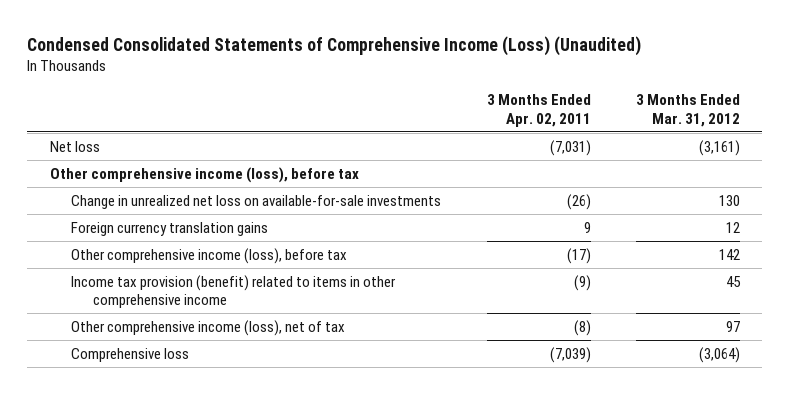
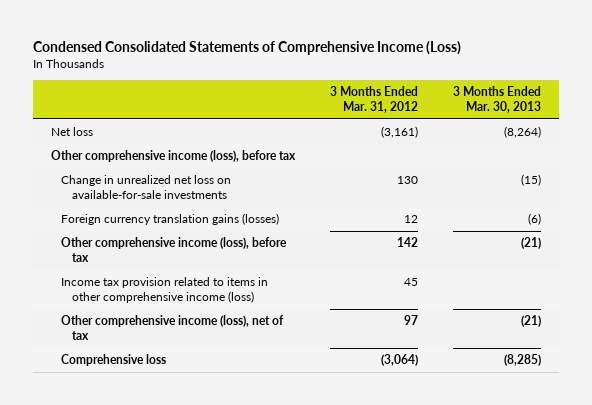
- Condensed Consolidated Statements of Comprehensive Income (Loss) (Unaudited)
+ Condensed Consolidated Statements of Comprehensive Income (Loss)
- | 3 Months Ended Apr. 02, 2011 | 3 Months Ended Mar. 31, 2012
+ | 3 Months Ended Mar. 31, 2012 | 3 Months Ended Mar. 30, 2013
- Foreign currency translation gains | 9 | 12
+ Foreign currency translation gains (losses) | 12 | (6)
- Income tax provision (benefit) related to items in other comprehensive income | (9) | 45
+ Income tax provision related to items in other comprehensive income (loss) | 45 |

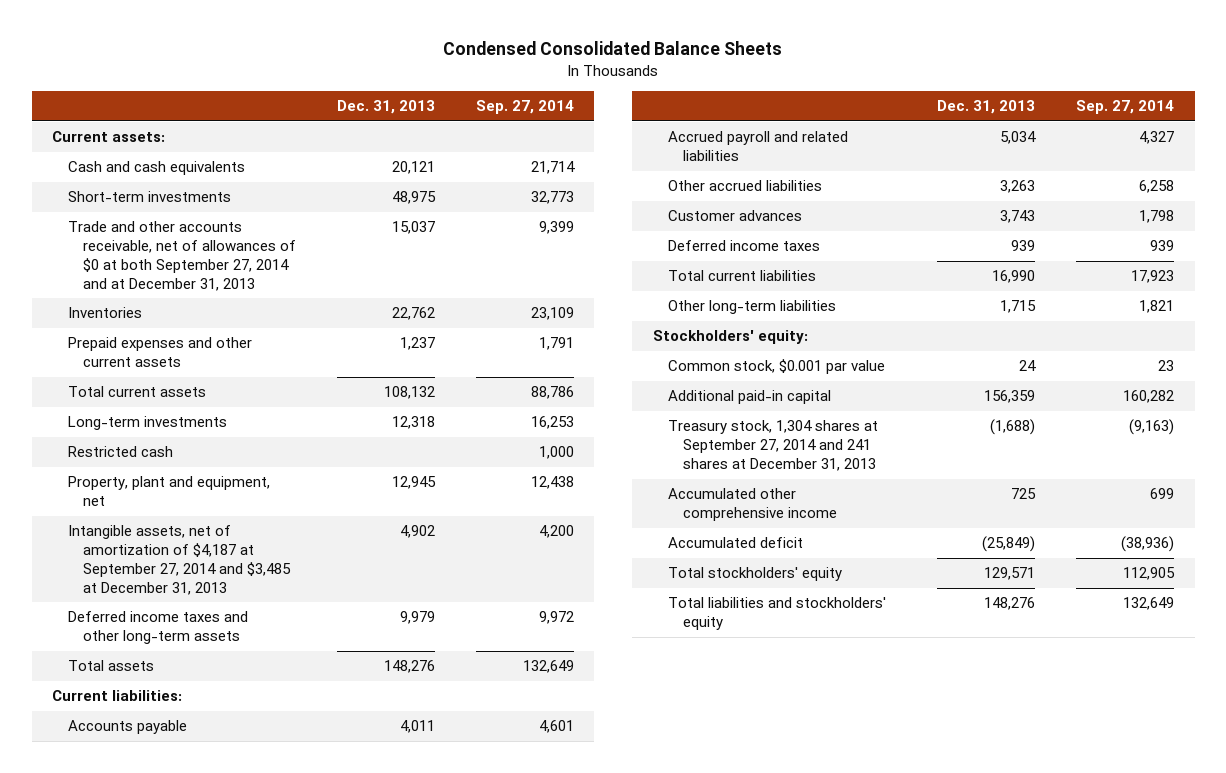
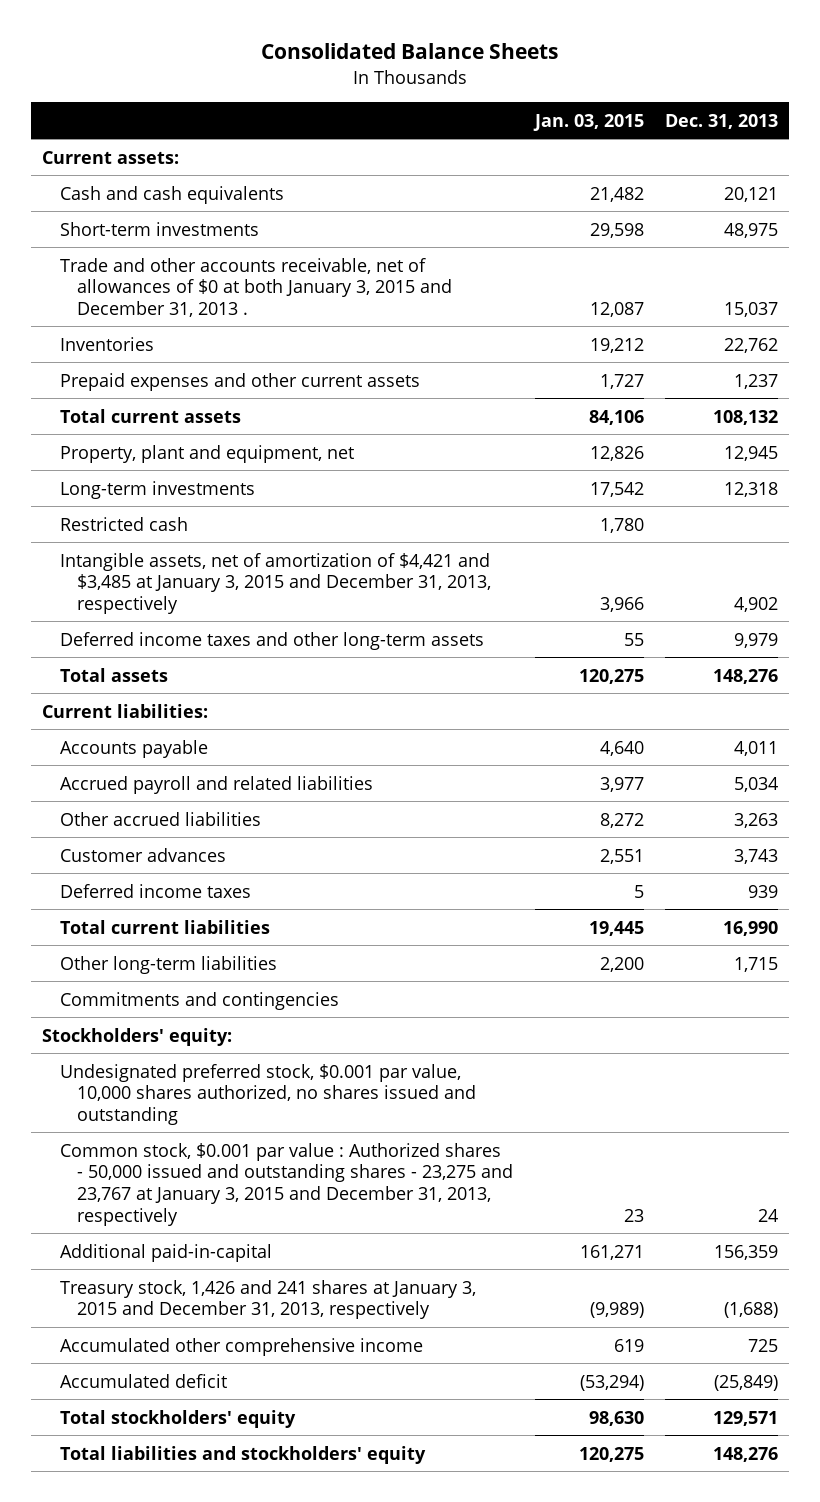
- Condensed Consolidated Balance Sheets
+ Consolidated Balance Sheets
- | Dec. 31, 2013 | Sep. 27, 2014
+ | Jan. 03, 2015 | Dec. 31, 2013
- Trade and other accounts receivable, net of allowances of $0 at both September 27, 2014 and at December 31, 2013 | 15,037 | 9,399
+ Trade and other accounts receivable, net of allowances of $0 at both January 3, 2015 and December 31, 2013 . | 12,087 | 15,037
moved up: Property, plant and equipment, net | 12,826 | 12,945
- Intangible assets, net of amortization of $4,187 at September 27, 2014 and $3,485 at December 31, 2013 | 4,902 | 4,200
+ Intangible assets, net of amortization of $4,421 and $3,485 at January 3, 2015 and December 31, 2013, respectively | 3,966 | 4,902
+ Commitments and contingencies
- Common stock, $0.001 par value | 24 | 23
- Additional paid-in capital | 156,359 | 160,282
- Treasury stock, 1,304 shares at September 27, 2014 and 241 shares at December 31, 2013 | (1,688) | (9,163)
+ Undesignated preferred stock, $0.001 par value, 10,000 shares authorized, no shares issued and outstanding
+ Common stock, $0.001 par value : Authorized shares - 50,000 issued and outstanding shares - 23,275 and 23,767 at January 3, 2015 and December 31, 2013, respectively | 23 | 24
+ Additional paid-in-capital | 161,271 | 156,359
+ Treasury stock, 1,426 and 241 shares at January 3, 2015 and December 31, 2013, respectively | (9,989) | (1,688)

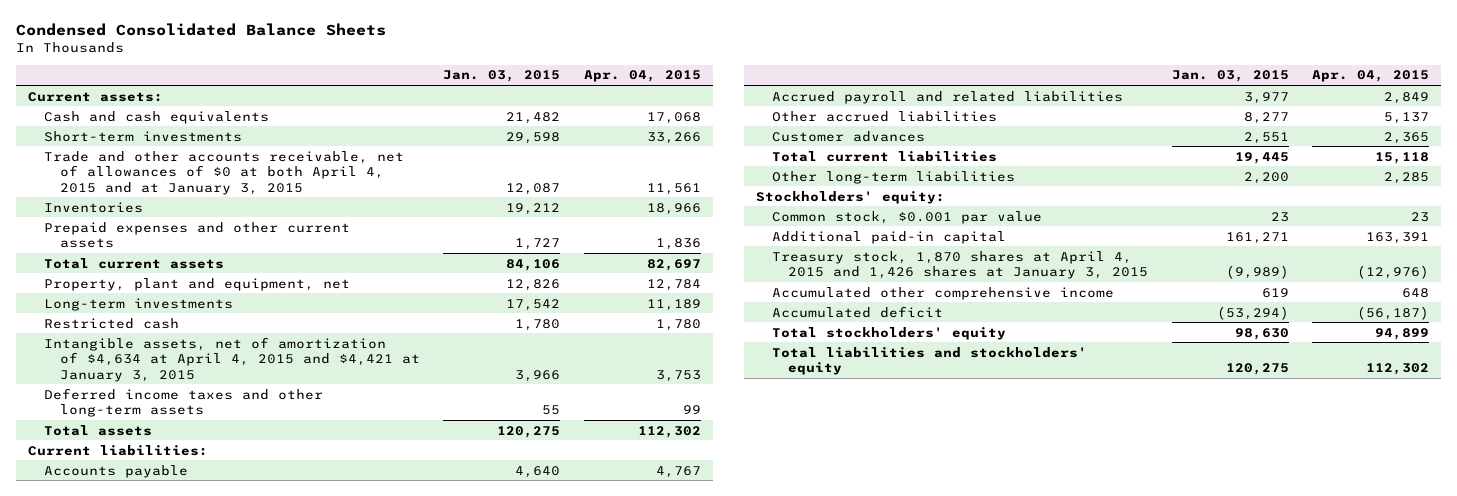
- Consolidated Balance Sheets
+ Condensed Consolidated Balance Sheets
- | Jan. 03, 2015 | Dec. 31, 2013
+ | Jan. 03, 2015 | Apr. 04, 2015
- Trade and other accounts receivable, net of allowances of $0 at both January 3, 2015 and December 31, 2013 . | 12,087 | 15,037
+ Trade and other accounts receivable, net of allowances of $0 at both April 4, 2015 and at January 3, 2015 | 12,087 | 11,561
- Intangible assets, net of amortization of $4,421 and $3,485 at January 3, 2015 and December 31, 2013, respectively | 3,966 | 4,902
+ Intangible assets, net of amortization of $4,634 at April 4, 2015 and $4,421 at January 3, 2015 | 3,966 | 3,753
- Other accrued liabilities | 8,272 | 3,263
+ Other accrued liabilities | 8,277 | 5,137
- Deferred income taxes | 5 | 939
- Commitments and contingencies
- Undesignated preferred stock, $0.001 par value, 10,000 shares authorized, no shares issued and outstanding
- Common stock, $0.001 par value : Authorized shares - 50,000 issued and outstanding shares - 23,275 and 23,767 at January 3, 2015 and December 31, 2013, respectively | 23 | 24
- Additional paid-in-capital | 161,271 | 156,359
- Treasury stock, 1,426 and 241 shares at January 3, 2015 and December 31, 2013, respectively | (9,989) | (1,688)
+ Common stock, $0.001 par value | 23 | 23
+ Additional paid-in capital | 161,271 | 163,391
+ Treasury stock, 1,870 shares at April 4, 2015 and 1,426 shares at January 3, 2015 | (9,989) | (12,976)

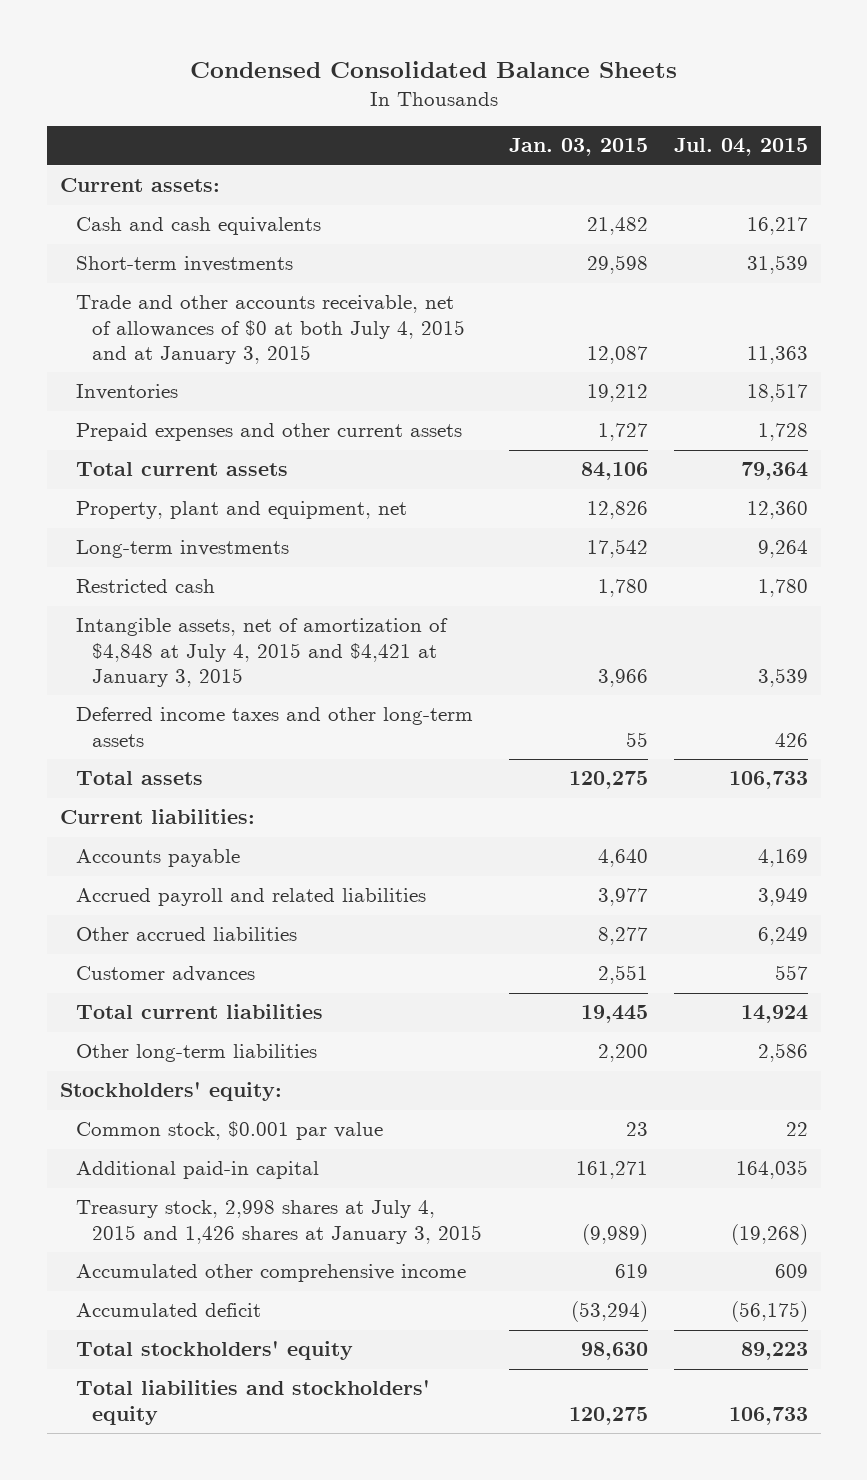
- | Jan. 03, 2015 | Apr. 04, 2015
+ | Jan. 03, 2015 | Jul. 04, 2015
- Trade and other accounts receivable, net of allowances of $0 at both April 4, 2015 and at January 3, 2015 | 12,087 | 11,561
+ Trade and other accounts receivable, net of allowances of $0 at both July 4, 2015 and at January 3, 2015 | 12,087 | 11,363
- Intangible assets, net of amortization of $4,634 at April 4, 2015 and $4,421 at January 3, 2015 | 3,966 | 3,753
+ Intangible assets, net of amortization of $4,848 at July 4, 2015 and $4,421 at January 3, 2015 | 3,966 | 3,539
- Treasury stock, 1,870 shares at April 4, 2015 and 1,426 shares at January 3, 2015 | (9,989) | (12,976)
+ Treasury stock, 2,998 shares at July 4, 2015 and 1,426 shares at January 3, 2015 | (9,989) | (19,268)

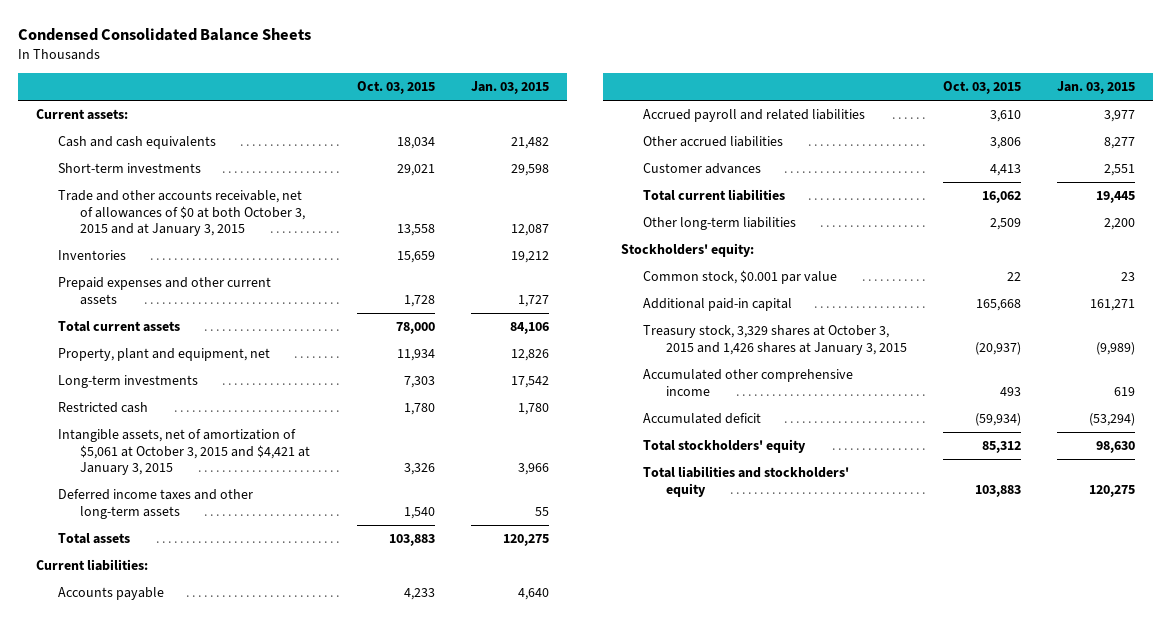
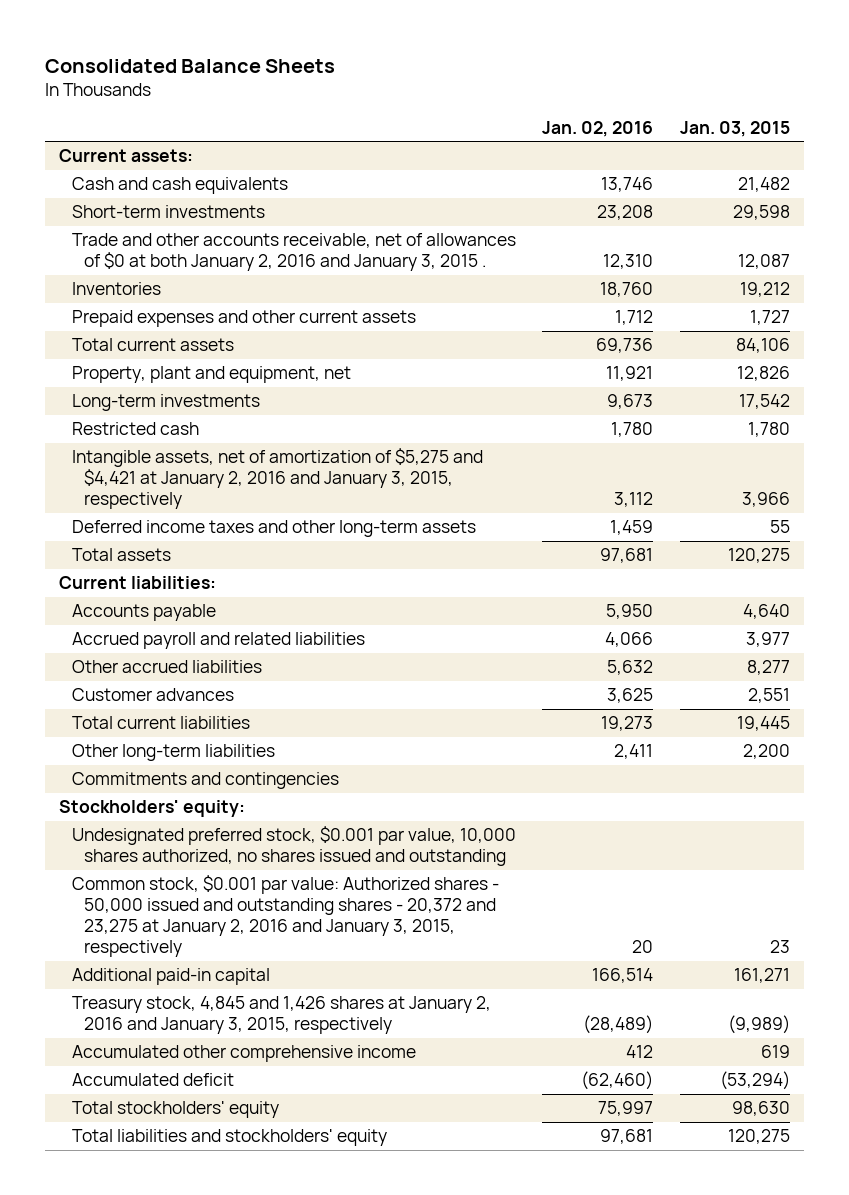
- Condensed Consolidated Balance Sheets
+ Consolidated Balance Sheets
- | Oct. 03, 2015 | Jan. 03, 2015
+ | Jan. 02, 2016 | Jan. 03, 2015
- Trade and other accounts receivable, net of allowances of $0 at both October 3, 2015 and at January 3, 2015 | 13,558 | 12,087
+ Trade and other accounts receivable, net of allowances of $0 at both January 2, 2016 and January 3, 2015 . | 12,310 | 12,087
- Intangible assets, net of amortization of $5,061 at October 3, 2015 and $4,421 at January 3, 2015 | 3,326 | 3,966
+ Intangible assets, net of amortization of $5,275 and $4,421 at January 2, 2016 and January 3, 2015, respectively | 3,112 | 3,966
+ Commitments and contingencies
- Common stock, $0.001 par value | 22 | 23
+ Undesignated preferred stock, $0.001 par value, 10,000 shares authorized, no shares issued and outstanding
+ Common stock, $0.001 par value: Authorized shares - 50,000 issued and outstanding shares - 20,372 and 23,275 at January 2, 2016 and January 3, 2015, respectively | 20 | 23
- Treasury stock, 3,329 shares at October 3, 2015 and 1,426 shares at January 3, 2015 | (20,937) | (9,989)
+ Treasury stock, 4,845 and 1,426 shares at January 2, 2016 and January 3, 2015, respectively | (28,489) | (9,989)

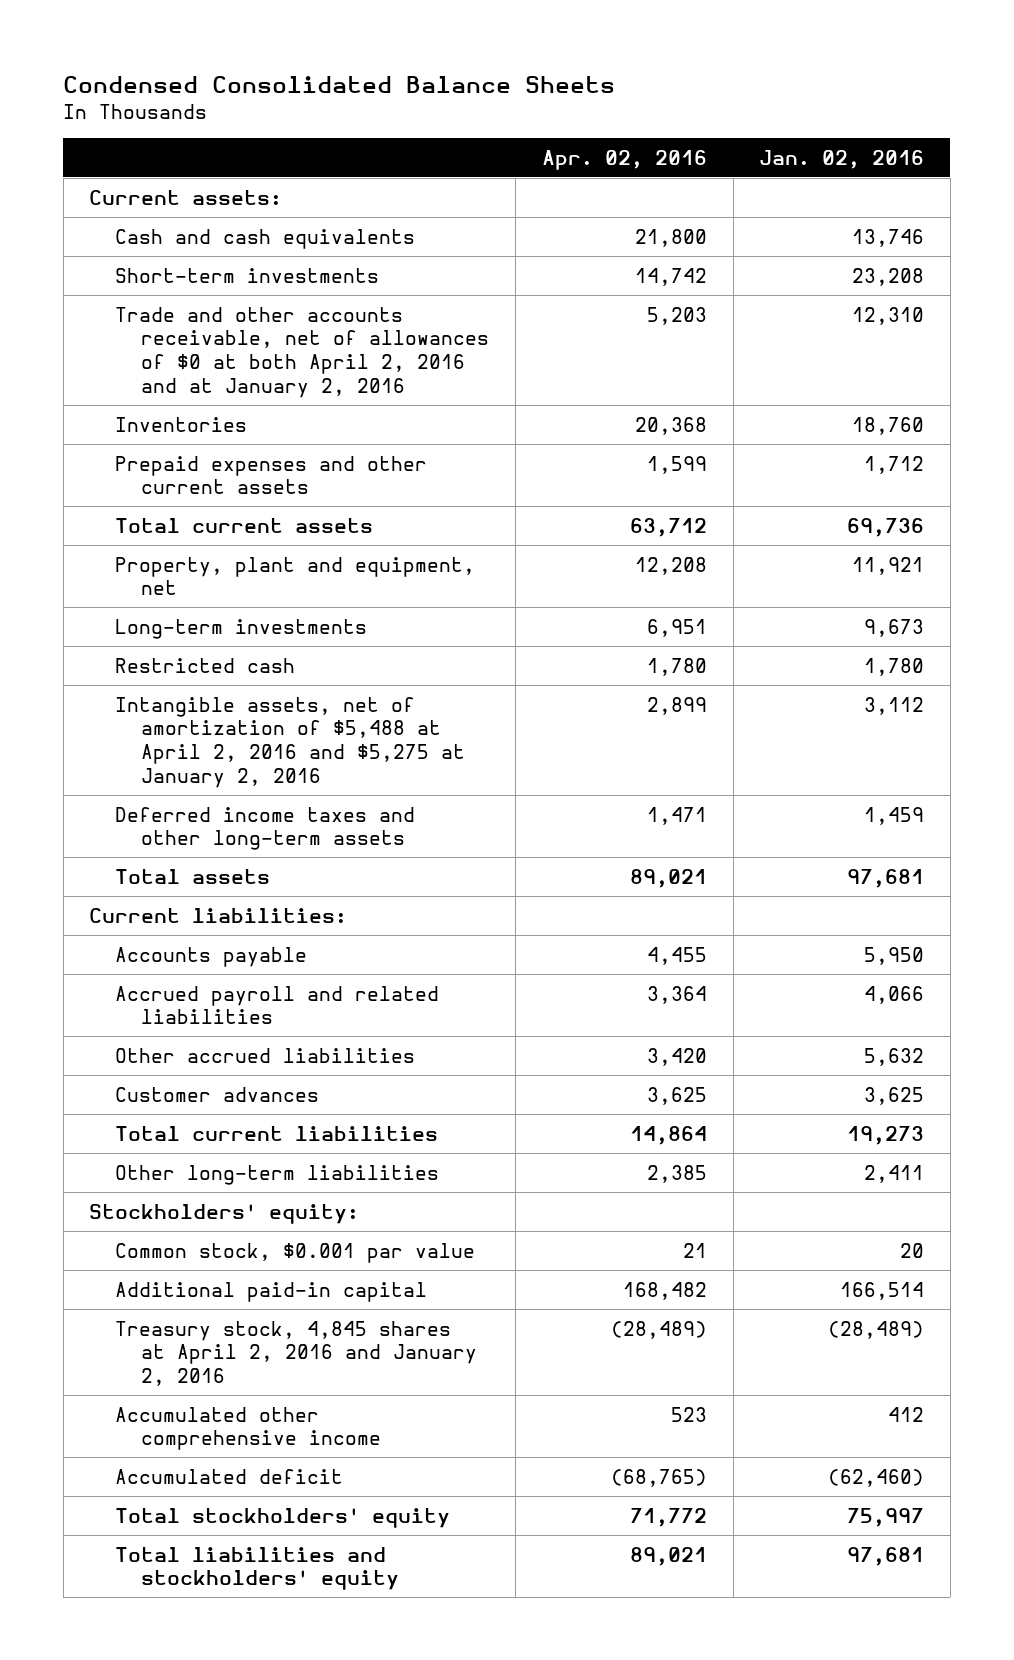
- Consolidated Balance Sheets
+ Condensed Consolidated Balance Sheets
- | Jan. 02, 2016 | Jan. 03, 2015
+ | Apr. 02, 2016 | Jan. 02, 2016
- Trade and other accounts receivable, net of allowances of $0 at both January 2, 2016 and January 3, 2015 . | 12,310 | 12,087
+ Trade and other accounts receivable, net of allowances of $0 at both April 2, 2016 and at January 2, 2016 | 5,203 | 12,310
- Intangible assets, net of amortization of $5,275 and $4,421 at January 2, 2016 and January 3, 2015, respectively | 3,112 | 3,966
+ Intangible assets, net of amortization of $5,488 at April 2, 2016 and $5,275 at January 2, 2016 | 2,899 | 3,112
- Commitments and contingencies
- Undesignated preferred stock, $0.001 par value, 10,000 shares authorized, no shares issued and outstanding
- Common stock, $0.001 par value: Authorized shares - 50,000 issued and outstanding shares - 20,372 and 23,275 at January 2, 2016 and January 3, 2015, respectively | 20 | 23
+ Common stock, $0.001 par value | 21 | 20
- Treasury stock, 4,845 and 1,426 shares at January 2, 2016 and January 3, 2015, respectively | (28,489) | (9,989)
+ Treasury stock, 4,845 shares at April 2, 2016 and January 2, 2016 | (28,489) | (28,489)

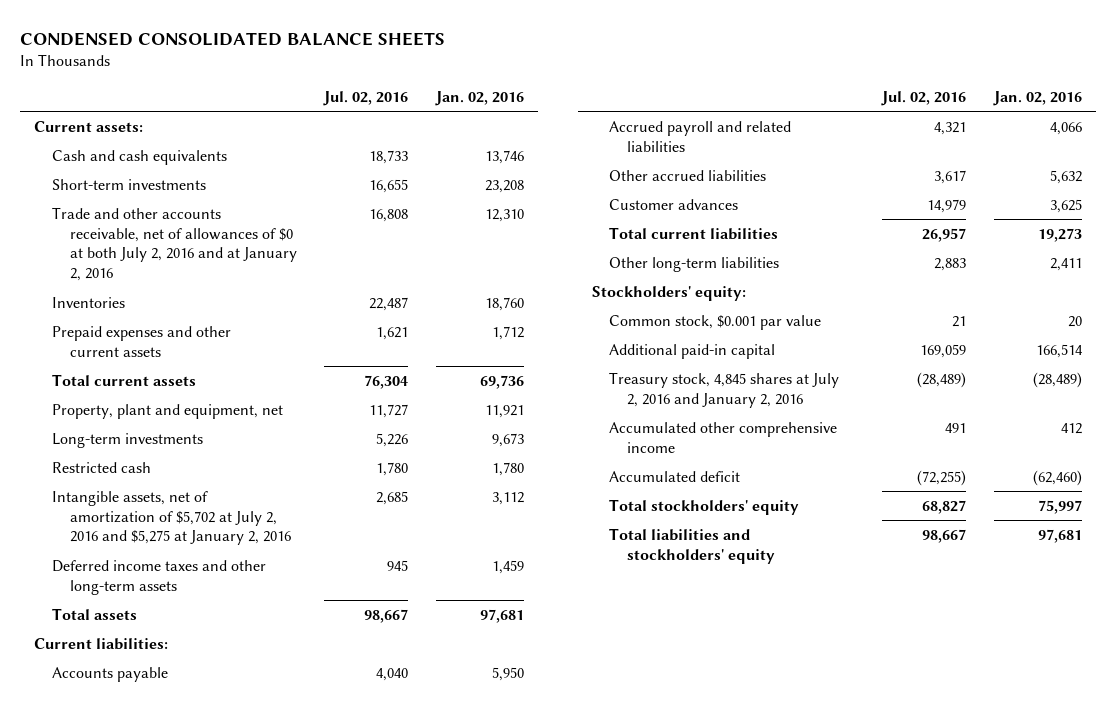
- Condensed Consolidated Balance Sheets
+ CONDENSED CONSOLIDATED BALANCE SHEETS
- | Apr. 02, 2016 | Jan. 02, 2016
+ | Jul. 02, 2016 | Jan. 02, 2016
- Trade and other accounts receivable, net of allowances of $0 at both April 2, 2016 and at January 2, 2016 | 5,203 | 12,310
+ Trade and other accounts receivable, net of allowances of $0 at both July 2, 2016 and at January 2, 2016 | 16,808 | 12,310
- Intangible assets, net of amortization of $5,488 at April 2, 2016 and $5,275 at January 2, 2016 | 2,899 | 3,112
+ Intangible assets, net of amortization of $5,702 at July 2, 2016 and $5,275 at January 2, 2016 | 2,685 | 3,112
- Treasury stock, 4,845 shares at April 2, 2016 and January 2, 2016 | (28,489) | (28,489)
+ Treasury stock, 4,845 shares at July 2, 2016 and January 2, 2016 | (28,489) | (28,489)

